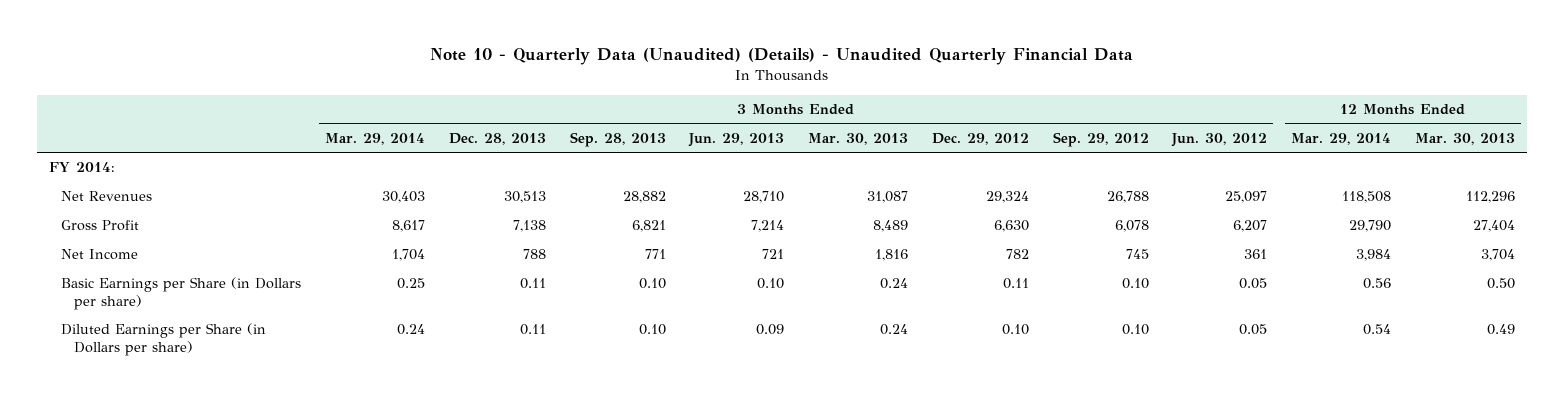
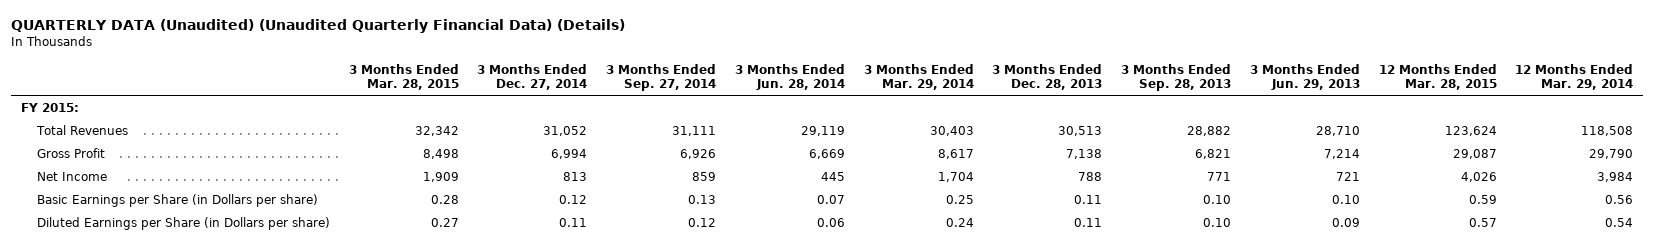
- Note 10 - Quarterly Data (Unaudited) (Details) - Unaudited Quarterly Financial Data
+ QUARTERLY DATA (Unaudited) (Unaudited Quarterly Financial Data) (Details)
- | 3 Months Ended Mar. 29, 2014 | 3 Months Ended Dec. 28, 2013 | 3 Months Ended Sep. 28, 2013 | 3 Months Ended Jun. 29, 2013 | 3 Months Ended Mar. 30, 2013 | 3 Months Ended Dec. 29, 2012 | 3 Months Ended Sep. 29, 2012 | 3 Months Ended Jun. 30, 2012 | 12 Months Ended Mar. 29, 2014 | 12 Months Ended Mar. 30, 2013
+ | 3 Months Ended Mar. 28, 2015 | 3 Months Ended Dec. 27, 2014 | 3 Months Ended Sep. 27, 2014 | 3 Months Ended Jun. 28, 2014 | 3 Months Ended Mar. 29, 2014 | 3 Months Ended Dec. 28, 2013 | 3 Months Ended Sep. 28, 2013 | 3 Months Ended Jun. 29, 2013 | 12 Months Ended Mar. 28, 2015 | 12 Months Ended Mar. 29, 2014
- FY 2014:
- Net Revenues | 30,403 | 30,513 | 28,882 | 28,710 | 31,087 | 29,324 | 26,788 | 25,097 | 118,508 | 112,296
+ FY 2015:
+ Total Revenues | 32,342 | 31,052 | 31,111 | 29,119 | 30,403 | 30,513 | 28,882 | 28,710 | 123,624 | 118,508

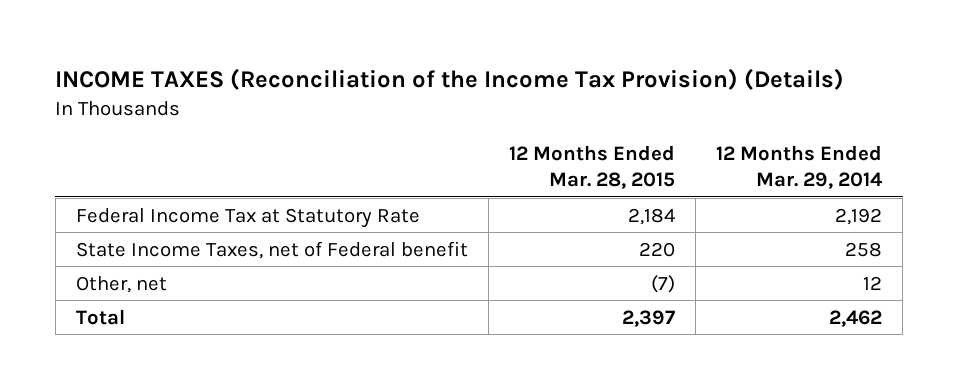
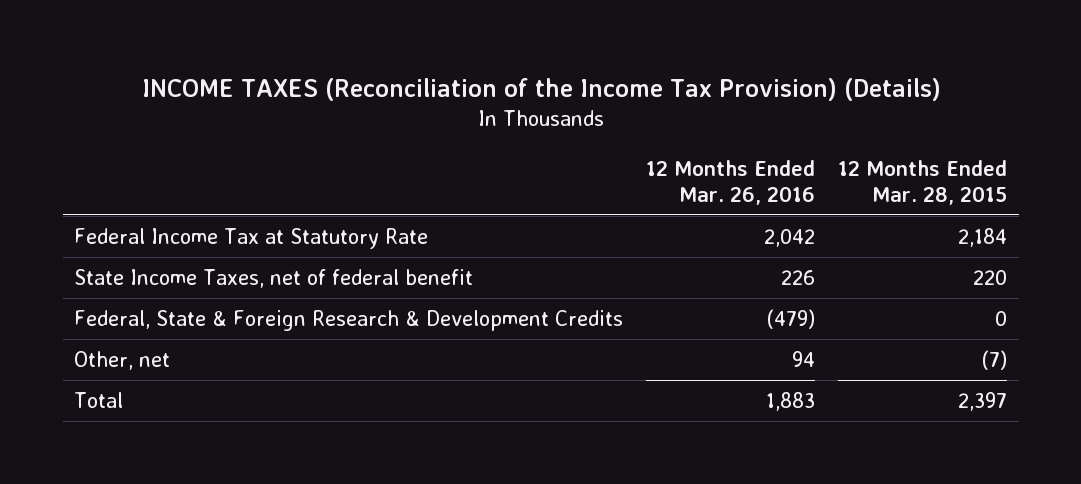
- | 12 Months Ended Mar. 28, 2015 | 12 Months Ended Mar. 29, 2014
+ | 12 Months Ended Mar. 26, 2016 | 12 Months Ended Mar. 28, 2015
- State Income Taxes, net of Federal benefit | 220 | 258
+ State Income Taxes, net of federal benefit | 226 | 220
+ Federal, State & Foreign Research & Development Credits | (479) | 0

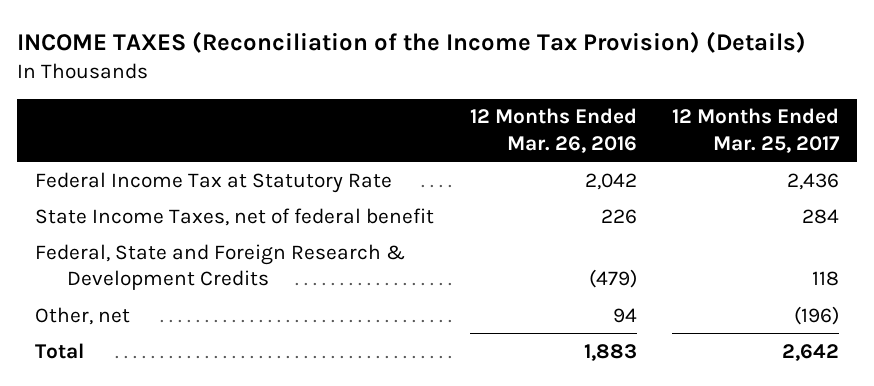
- | 12 Months Ended Mar. 26, 2016 | 12 Months Ended Mar. 28, 2015
+ | 12 Months Ended Mar. 26, 2016 | 12 Months Ended Mar. 25, 2017
- Federal, State & Foreign Research & Development Credits | (479) | 0
+ Federal, State and Foreign Research & Development Credits | (479) | 118

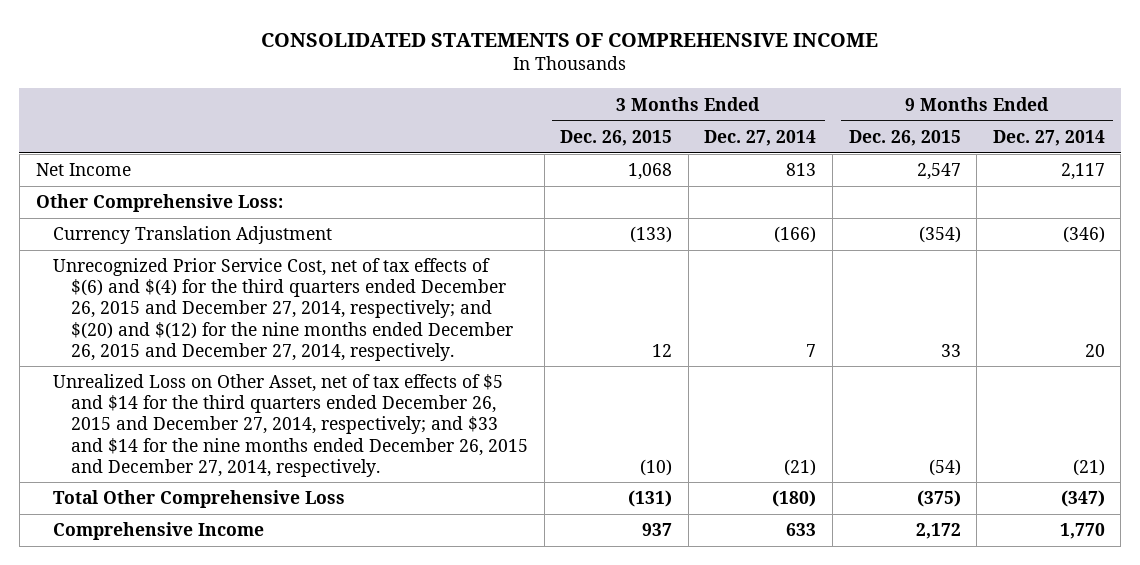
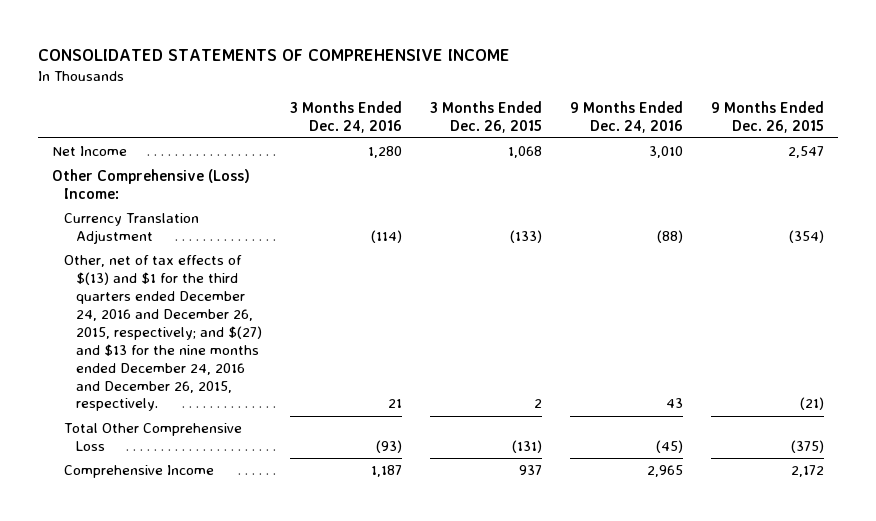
- | 3 Months Ended Dec. 26, 2015 | 3 Months Ended Dec. 27, 2014 | 9 Months Ended Dec. 26, 2015 | 9 Months Ended Dec. 27, 2014
+ | 3 Months Ended Dec. 24, 2016 | 3 Months Ended Dec. 26, 2015 | 9 Months Ended Dec. 24, 2016 | 9 Months Ended Dec. 26, 2015
- Other Comprehensive Loss:
+ Other Comprehensive (Loss) Income:
- Unrecognized Prior Service Cost, net of tax effects of $(6) and $(4) for the third quarters ended December 26, 2015 and December 27, 2014, respectively; and $(20) and $(12) for the nine months ended December 26, 2015 and December 27, 2014, respectively. | 12 | 7 | 33 | 20
- Unrealized Loss on Other Asset, net of tax effects of $5 and $14 for the third quarters ended December 26, 2015 and December 27, 2014, respectively; and $33 and $14 for the nine months ended December 26, 2015 and December 27, 2014, respectively. | (10) | (21) | (54) | (21)
+ Other, net of tax effects of $(13) and $1 for the third quarters ended December 24, 2016 and December 26, 2015, respectively; and $(27) and $13 for the nine months ended December 24, 2016 and December 26, 2015, respectively. | 21 | 2 | 43 | (21)

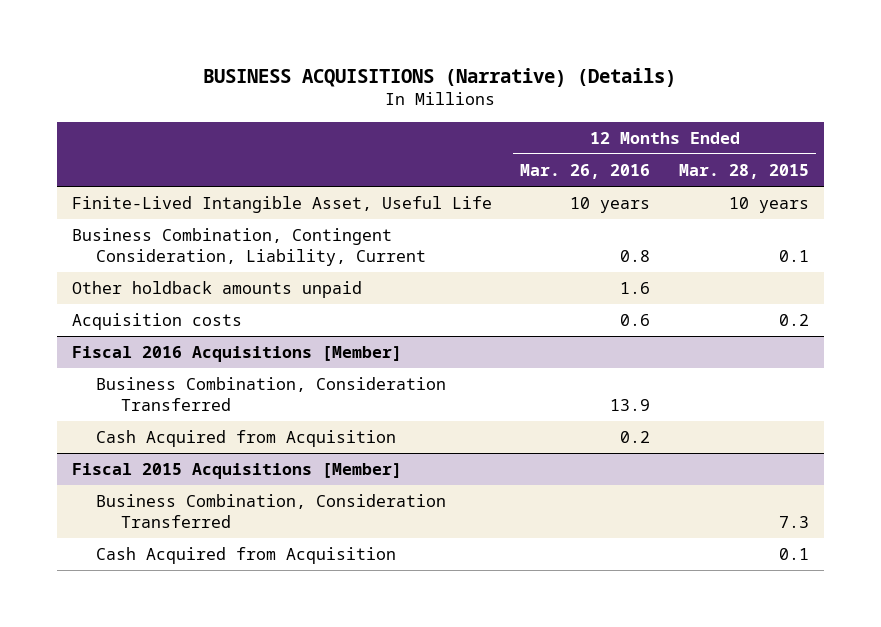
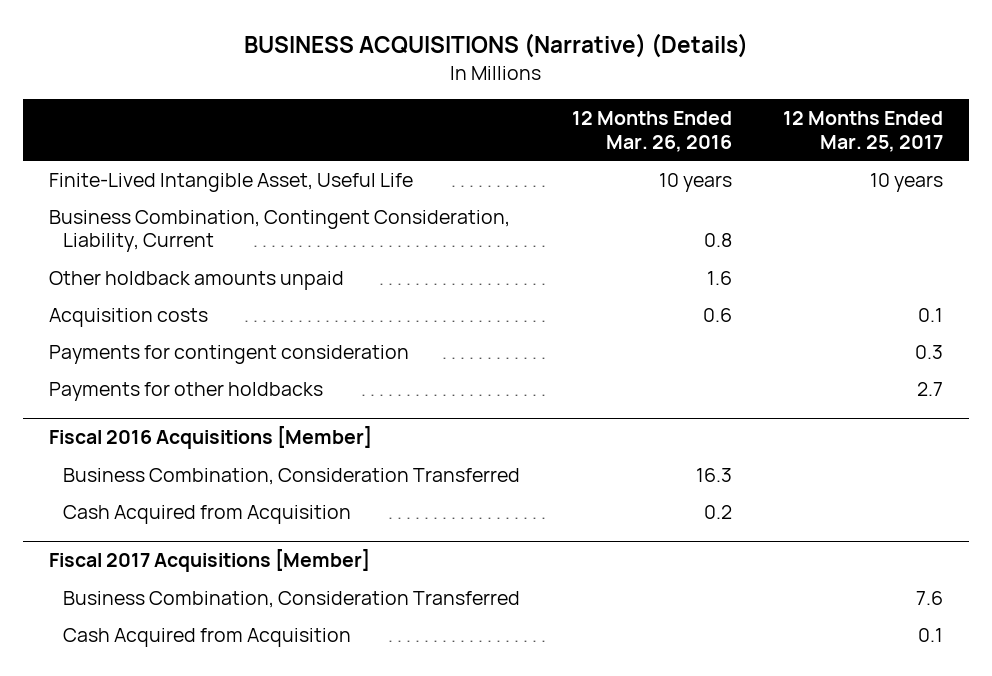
- | 12 Months Ended Mar. 26, 2016 | 12 Months Ended Mar. 28, 2015
+ | 12 Months Ended Mar. 26, 2016 | 12 Months Ended Mar. 25, 2017
+ Payments for contingent consideration | | 0.3
+ Payments for other holdbacks | | 2.7
@ Fiscal 2016 Acquisitions [Member]
- Business Combination, Consideration Transferred | 13.9 |
+ Business Combination, Consideration Transferred | 16.3 |
- Fiscal 2015 Acquisitions [Member]
+ Fiscal 2017 Acquisitions [Member]

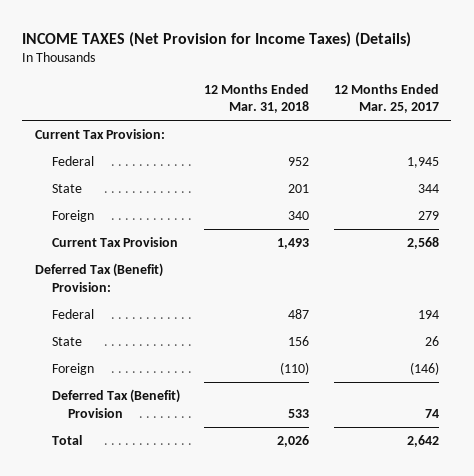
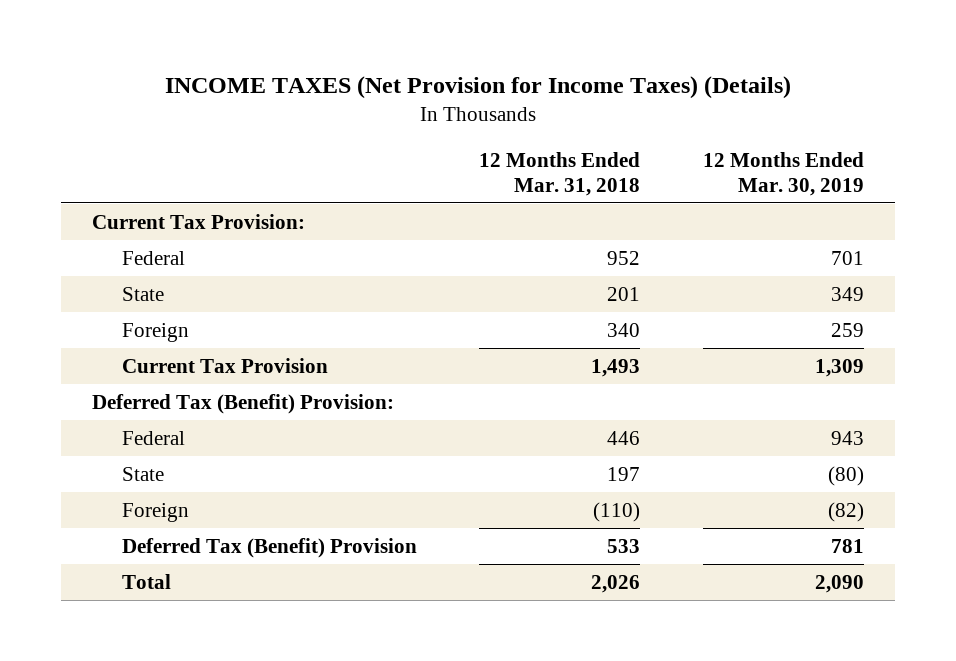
- | 12 Months Ended Mar. 31, 2018 | 12 Months Ended Mar. 25, 2017
+ | 12 Months Ended Mar. 31, 2018 | 12 Months Ended Mar. 30, 2019
- Federal | 487 | 194
- State | 156 | 26
+ Federal | 446 | 943
+ State | 197 | (80)

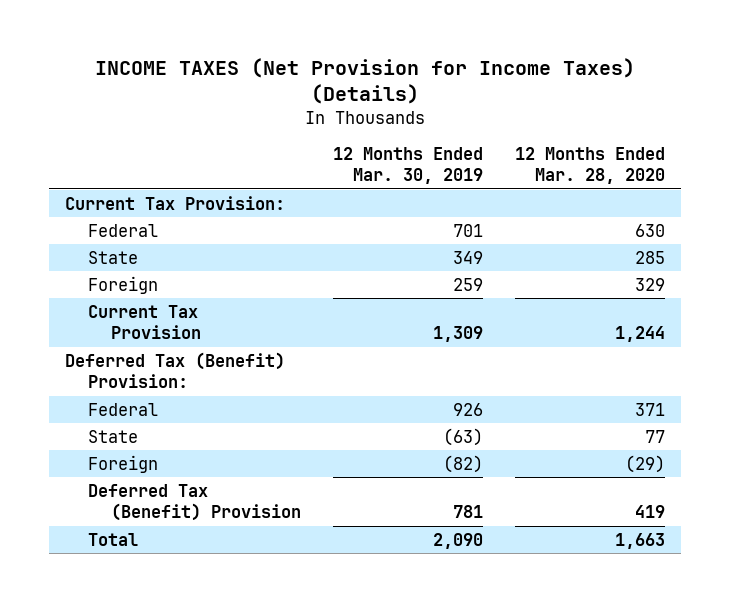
- | 12 Months Ended Mar. 31, 2018 | 12 Months Ended Mar. 30, 2019
+ | 12 Months Ended Mar. 30, 2019 | 12 Months Ended Mar. 28, 2020
- Federal | 446 | 943
- State | 197 | (80)
+ Federal | 926 | 371
+ State | (63) | 77

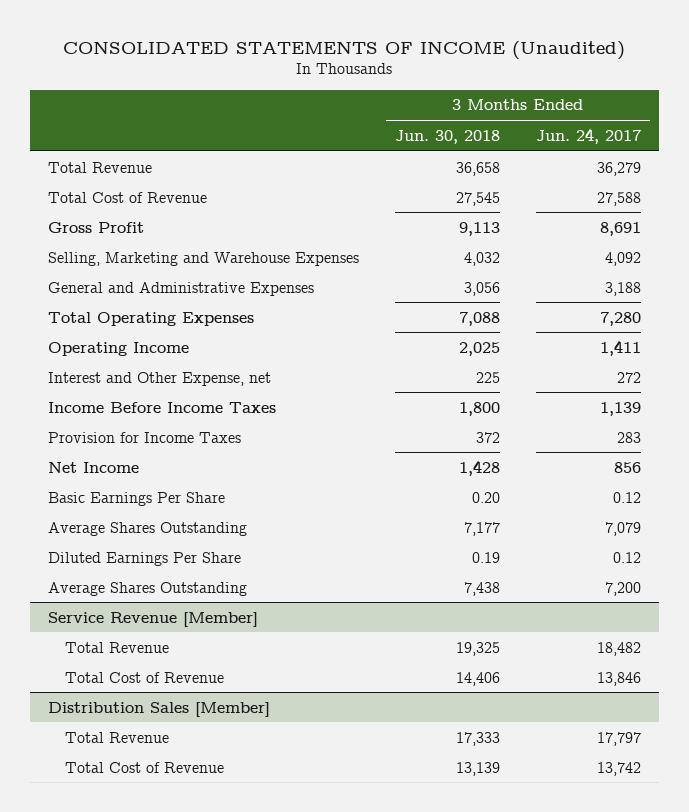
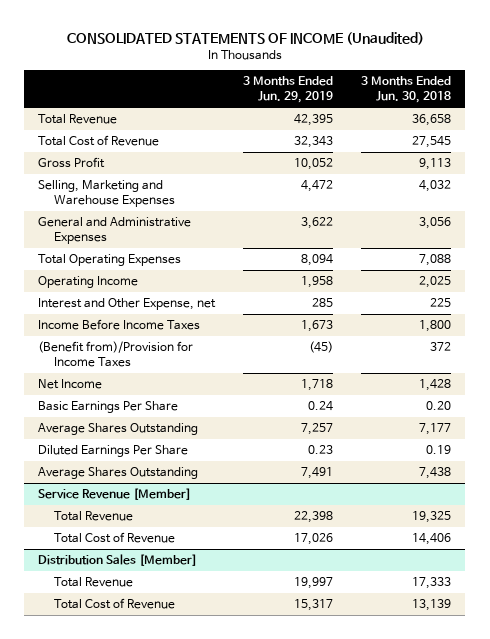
- | 3 Months Ended Jun. 30, 2018 | 3 Months Ended Jun. 24, 2017
+ | 3 Months Ended Jun. 29, 2019 | 3 Months Ended Jun. 30, 2018
- Provision for Income Taxes | 372 | 283
+ (Benefit from)/Provision for Income Taxes | (45) | 372

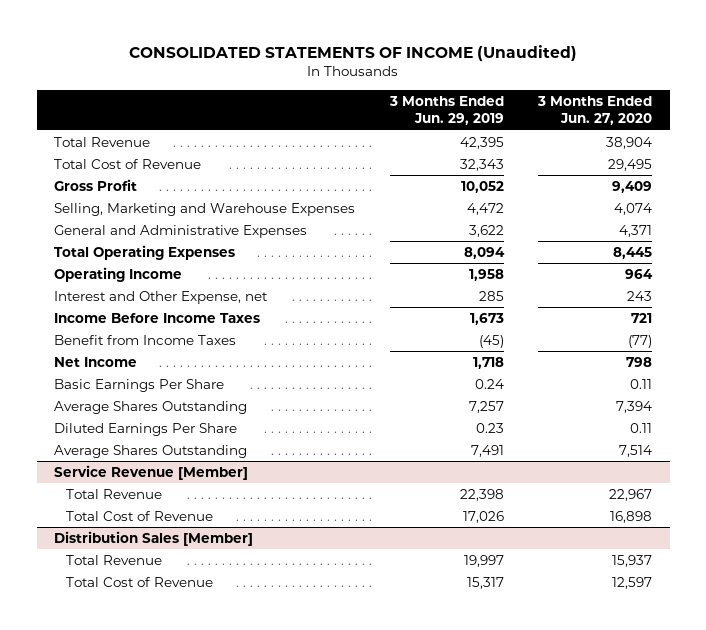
- | 3 Months Ended Jun. 29, 2019 | 3 Months Ended Jun. 30, 2018
+ | 3 Months Ended Jun. 29, 2019 | 3 Months Ended Jun. 27, 2020
- (Benefit from)/Provision for Income Taxes | (45) | 372
+ Benefit from Income Taxes | (45) | (77)

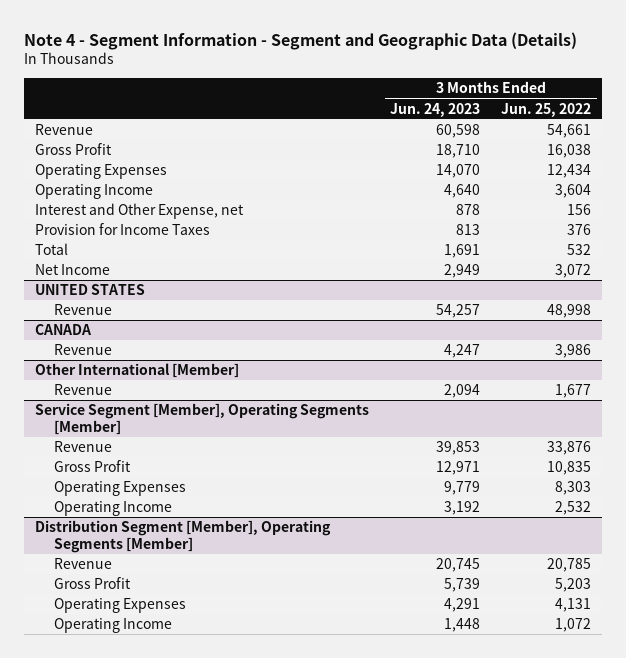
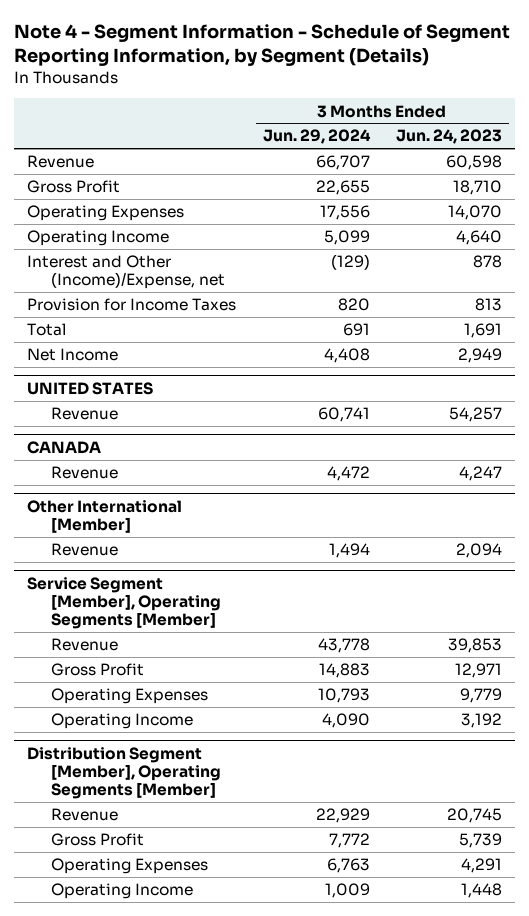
- Note 4 - Segment Information - Segment and Geographic Data (Details)
+ Note 4 - Segment Information - Schedule of Segment Reporting Information, by Segment (Details)
- | 3 Months Ended Jun. 24, 2023 | 3 Months Ended Jun. 25, 2022
+ | 3 Months Ended Jun. 29, 2024 | 3 Months Ended Jun. 24, 2023
- Interest and Other Expense, net | 878 | 156
+ Interest and Other (Income)/Expense, net | (129) | 878

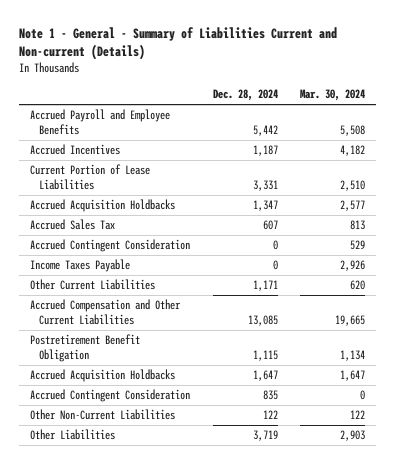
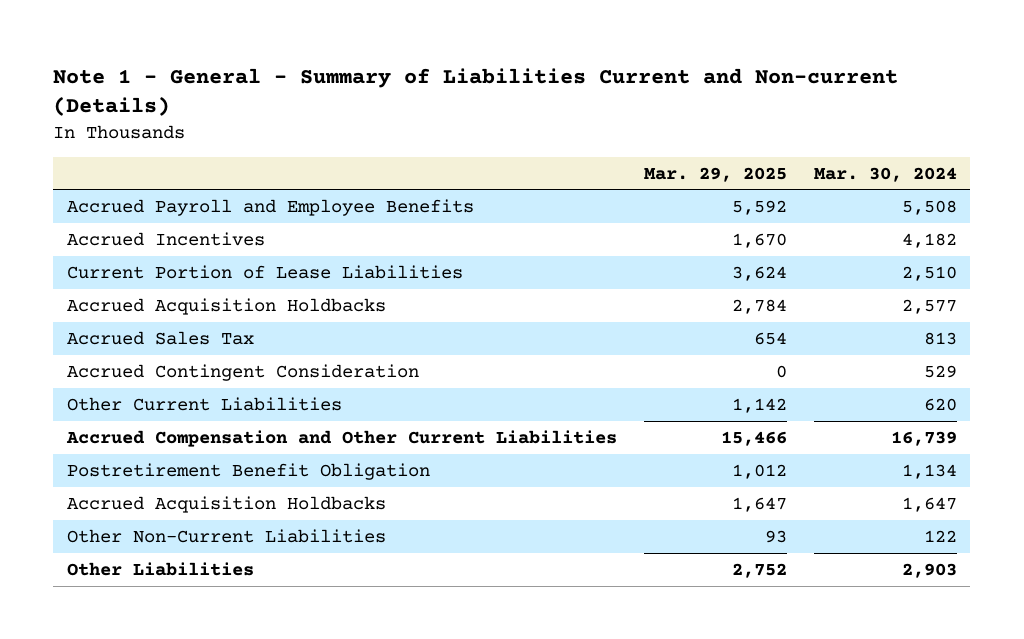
- | Dec. 28, 2024 | Mar. 30, 2024
+ | Mar. 29, 2025 | Mar. 30, 2024
- Income Taxes Payable | 0 | 2,926
- Accrued Compensation and Other Current Liabilities | 13,085 | 19,665
+ Accrued Compensation and Other Current Liabilities | 15,466 | 16,739
- Accrued Contingent Consideration | 835 | 0

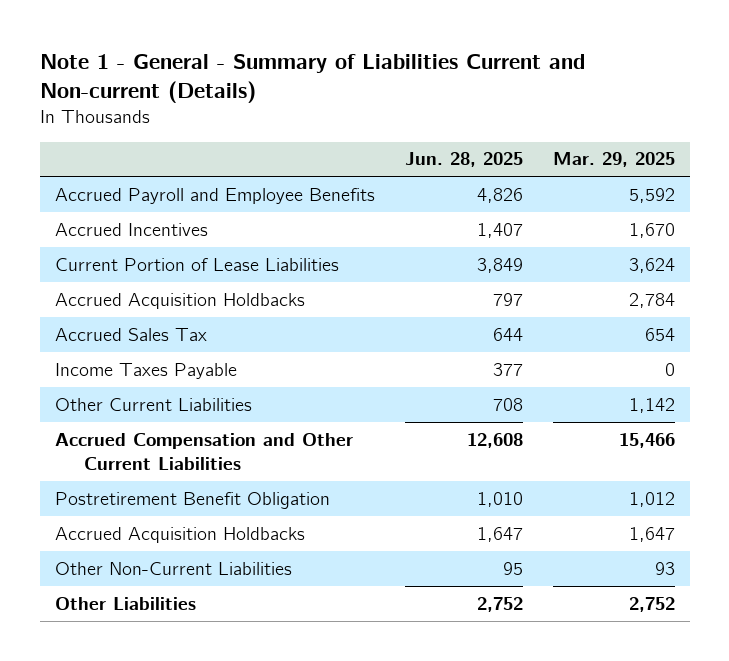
- | Mar. 29, 2025 | Mar. 30, 2024
+ | Jun. 28, 2025 | Mar. 29, 2025
- Accrued Contingent Consideration | 0 | 529
+ Income Taxes Payable | 377 | 0

